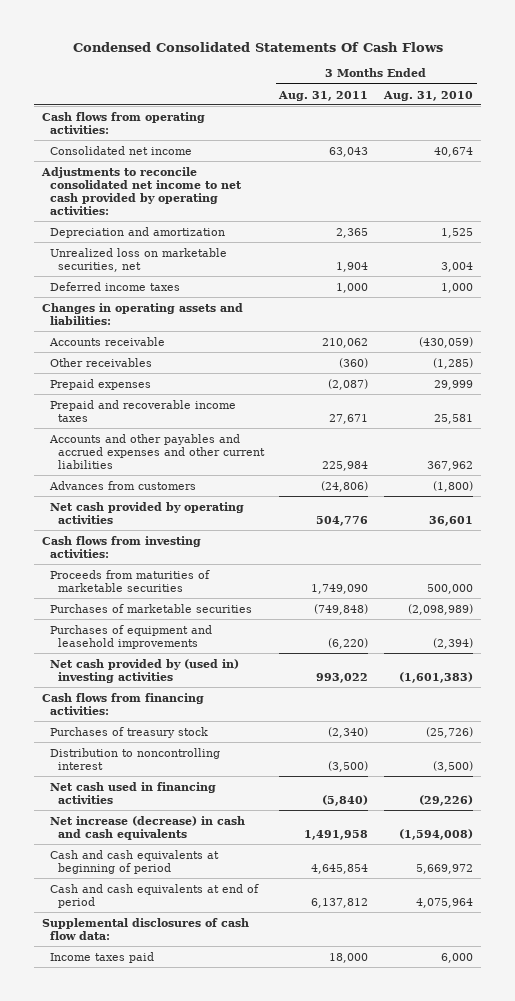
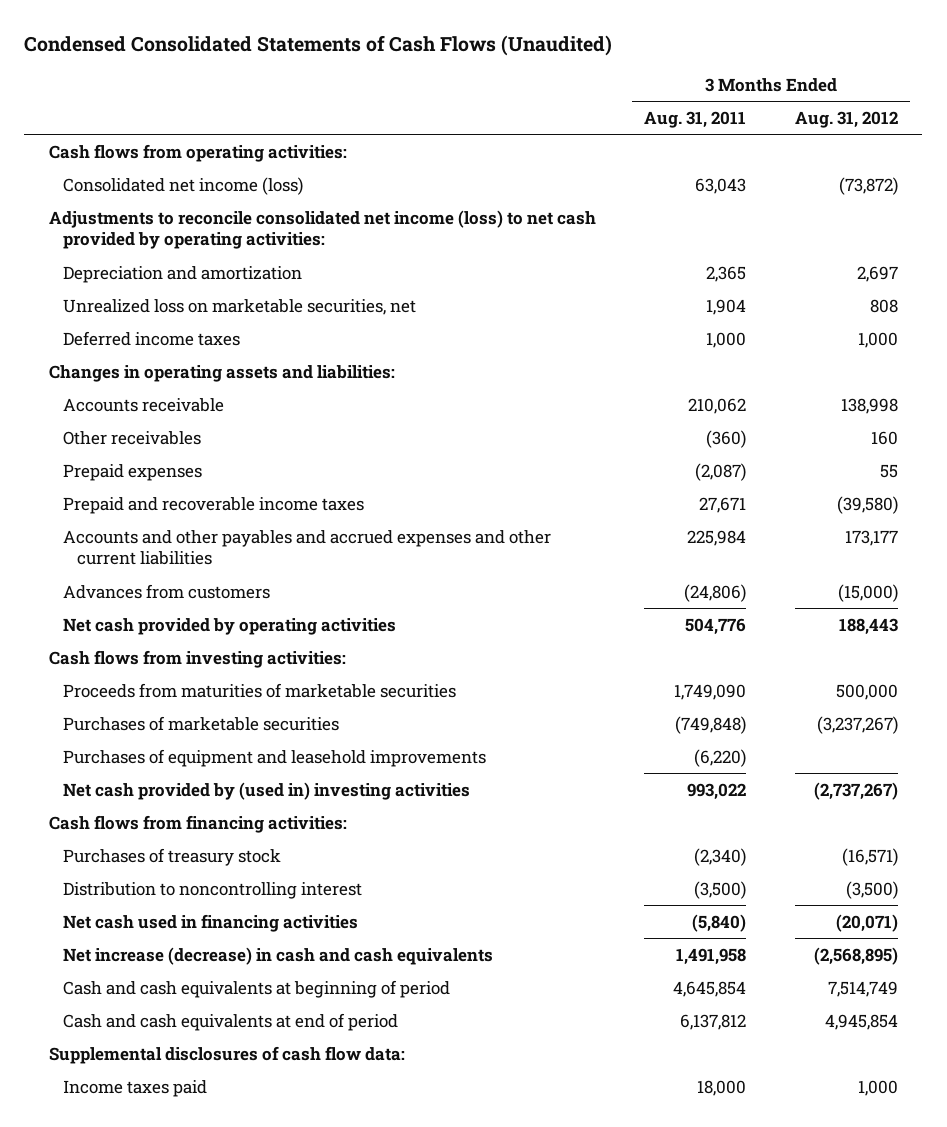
- Condensed Consolidated Statements Of Cash Flows
+ Condensed Consolidated Statements of Cash Flows (Unaudited)
- | 3 Months Ended Aug. 31, 2011 | 3 Months Ended Aug. 31, 2010
+ | 3 Months Ended Aug. 31, 2011 | 3 Months Ended Aug. 31, 2012
- Consolidated net income | 63,043 | 40,674
- Adjustments to reconcile consolidated net income to net cash provided by operating activities:
+ Consolidated net income (loss) | 63,043 | (73,872)
+ Adjustments to reconcile consolidated net income (loss) to net cash provided by operating activities:

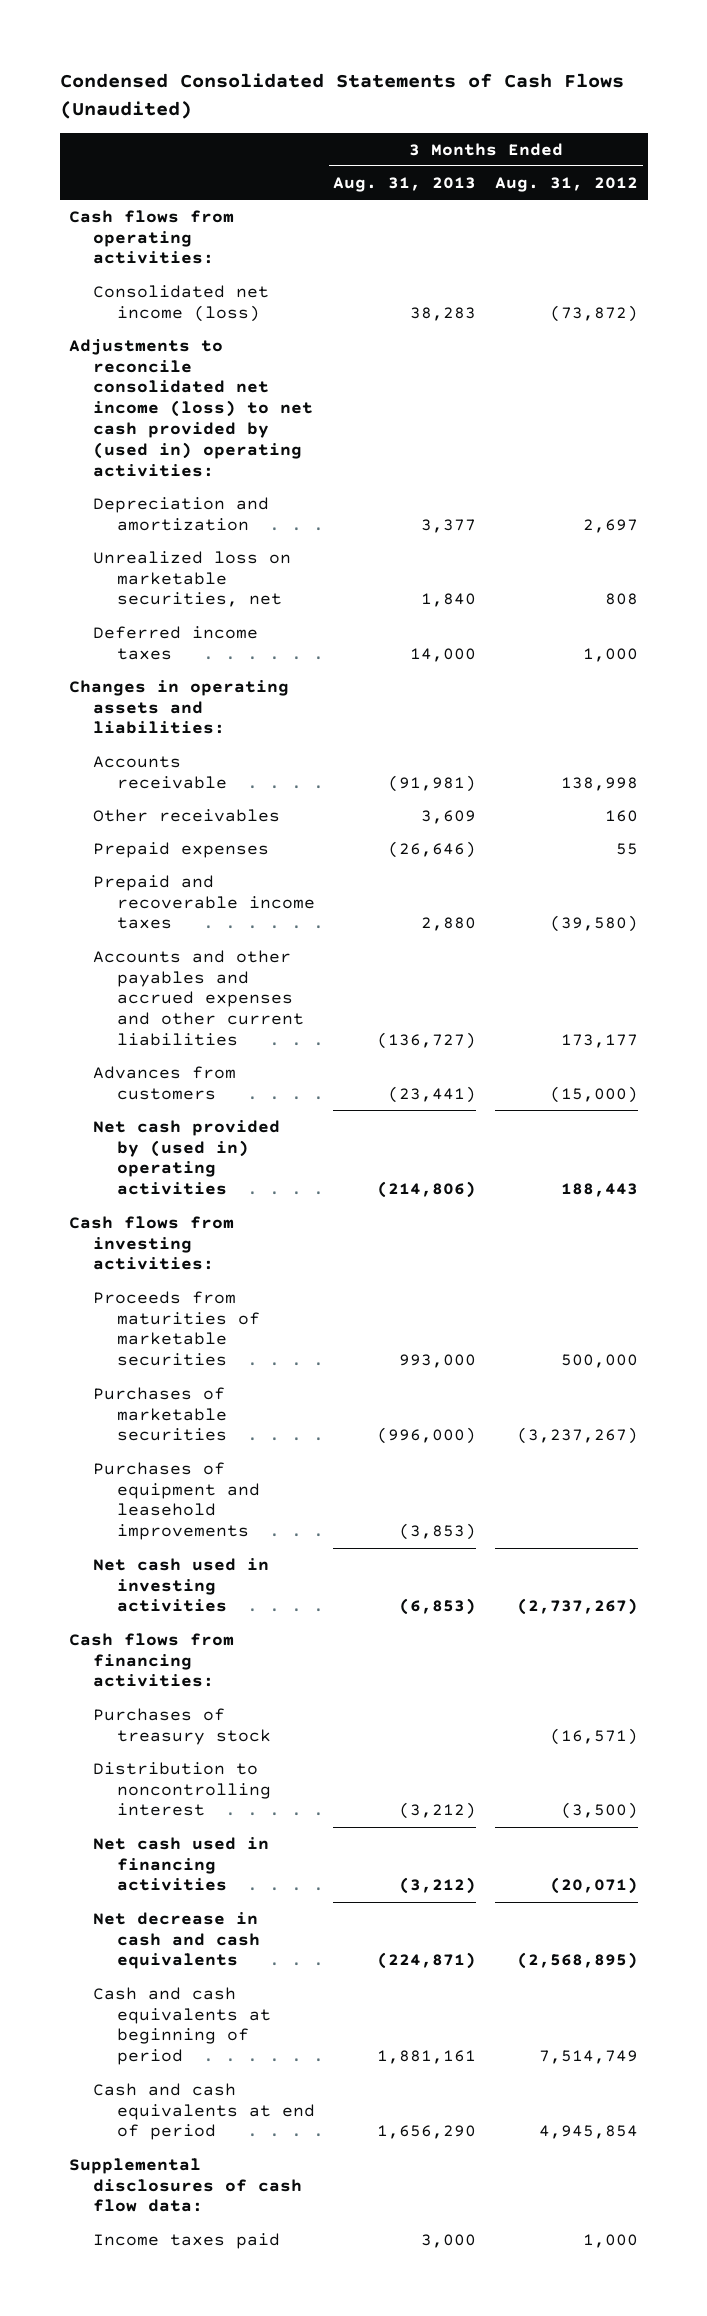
- | 3 Months Ended Aug. 31, 2011 | 3 Months Ended Aug. 31, 2012
+ | 3 Months Ended Aug. 31, 2013 | 3 Months Ended Aug. 31, 2012
- Adjustments to reconcile consolidated net income (loss) to net cash provided by operating activities:
+ Adjustments to reconcile consolidated net income (loss) to net cash provided by (used in) operating activities:
- Net cash provided by operating activities | 504,776 | 188,443
+ Net cash provided by (used in) operating activities | (214,806) | 188,443
- Net cash provided by (used in) investing activities | 993,022 | (2,737,267)
+ Net cash used in investing activities | (6,853) | (2,737,267)
- Net increase (decrease) in cash and cash equivalents | 1,491,958 | (2,568,895)
+ Net decrease in cash and cash equivalents | (224,871) | (2,568,895)

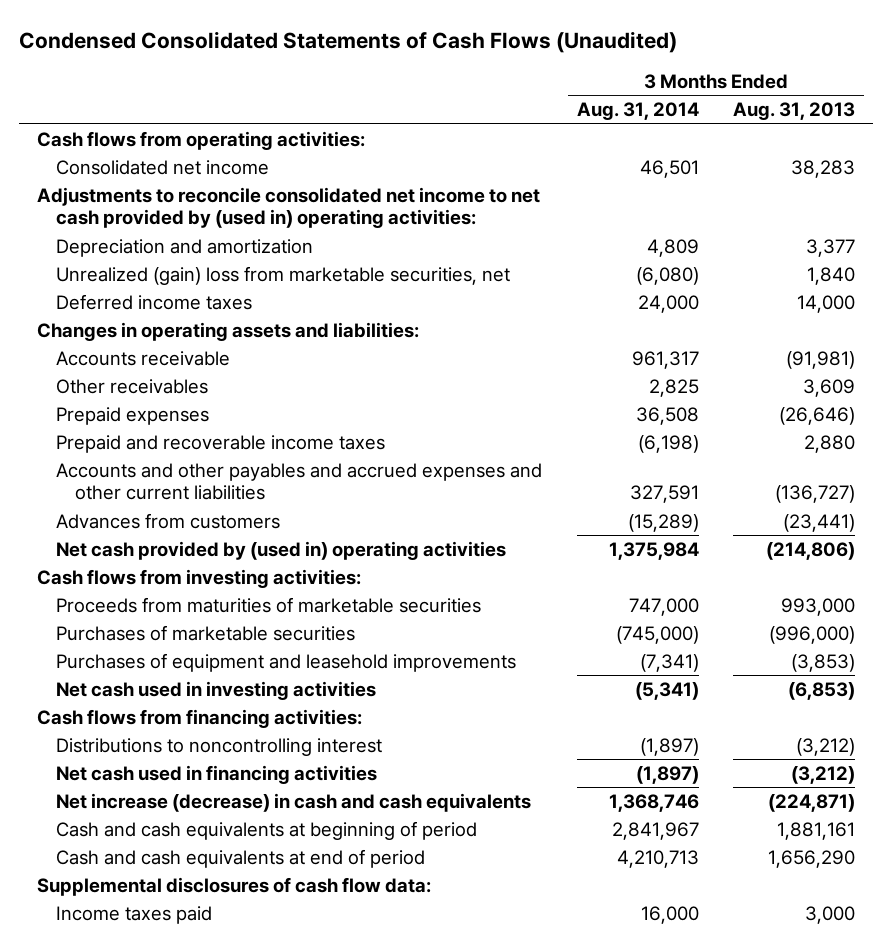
- | 3 Months Ended Aug. 31, 2013 | 3 Months Ended Aug. 31, 2012
+ | 3 Months Ended Aug. 31, 2014 | 3 Months Ended Aug. 31, 2013
- Consolidated net income (loss) | 38,283 | (73,872)
- Adjustments to reconcile consolidated net income (loss) to net cash provided by (used in) operating activities:
+ Consolidated net income | 46,501 | 38,283
+ Adjustments to reconcile consolidated net income to net cash provided by (used in) operating activities:
- Unrealized loss on marketable securities, net | 1,840 | 808
+ Unrealized (gain) loss from marketable securities, net | (6,080) | 1,840
- Purchases of treasury stock | | (16,571)
- Distribution to noncontrolling interest | (3,212) | (3,500)
+ Distributions to noncontrolling interest | (1,897) | (3,212)
- Net decrease in cash and cash equivalents | (224,871) | (2,568,895)
+ Net increase (decrease) in cash and cash equivalents | 1,368,746 | (224,871)

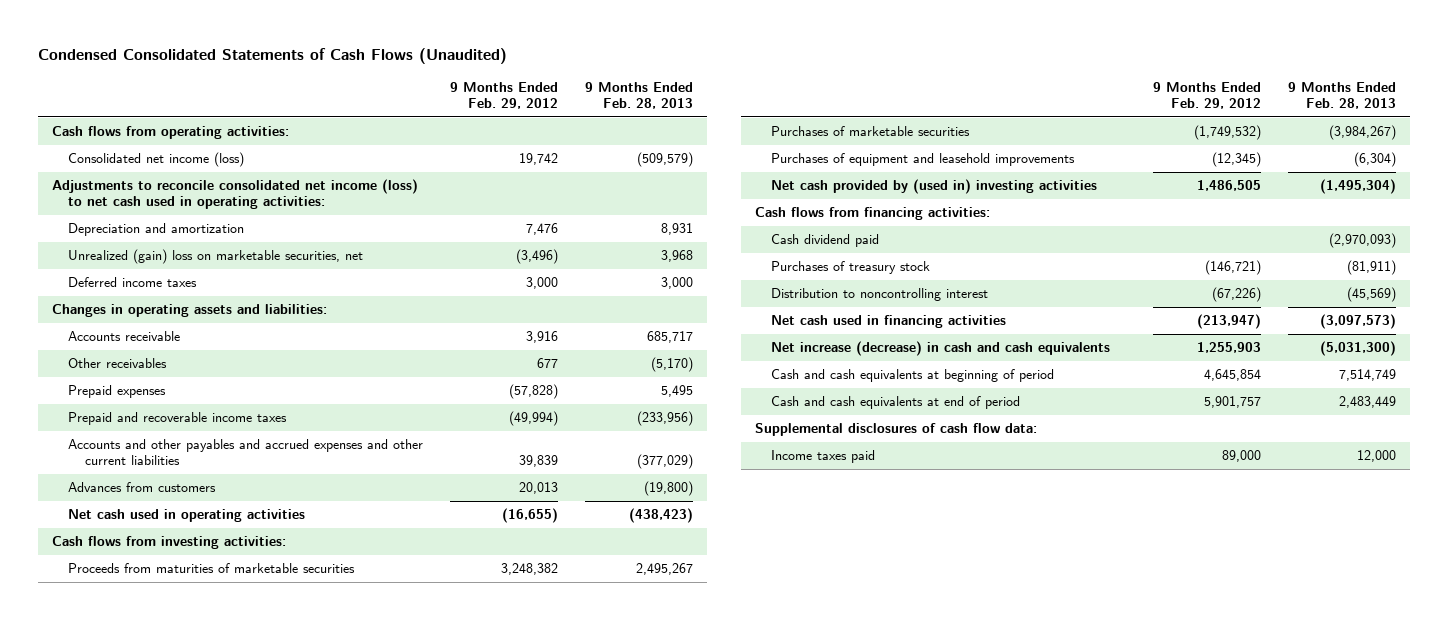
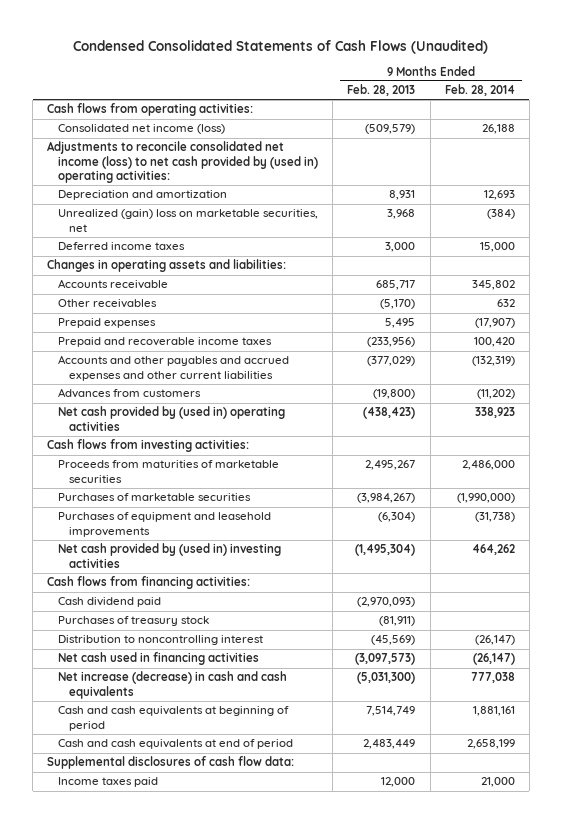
- | 9 Months Ended Feb. 29, 2012 | 9 Months Ended Feb. 28, 2013
+ | 9 Months Ended Feb. 28, 2013 | 9 Months Ended Feb. 28, 2014
- Adjustments to reconcile consolidated net income (loss) to net cash used in operating activities:
+ Adjustments to reconcile consolidated net income (loss) to net cash provided by (used in) operating activities:
- Net cash used in operating activities | (16,655) | (438,423)
+ Net cash provided by (used in) operating activities | (438,423) | 338,923

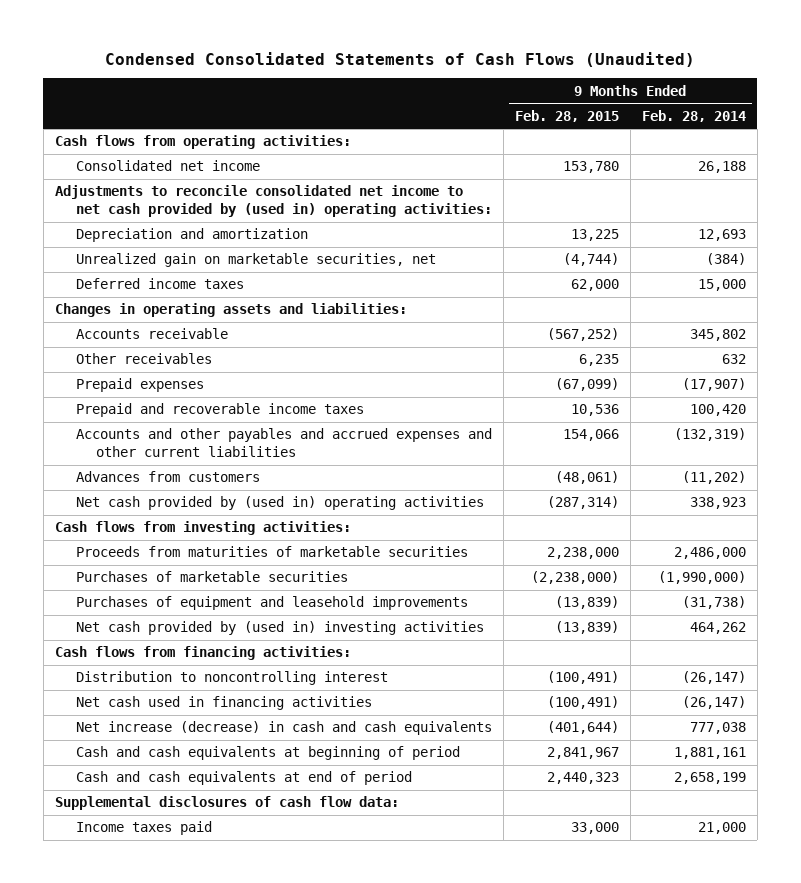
- | 9 Months Ended Feb. 28, 2013 | 9 Months Ended Feb. 28, 2014
+ | 9 Months Ended Feb. 28, 2015 | 9 Months Ended Feb. 28, 2014
- Consolidated net income (loss) | (509,579) | 26,188
- Adjustments to reconcile consolidated net income (loss) to net cash provided by (used in) operating activities:
+ Consolidated net income | 153,780 | 26,188
+ Adjustments to reconcile consolidated net income to net cash provided by (used in) operating activities:
- Unrealized (gain) loss on marketable securities, net | 3,968 | (384)
+ Unrealized gain on marketable securities, net | (4,744) | (384)
- Cash dividend paid | (2,970,093) |
- Purchases of treasury stock | (81,911) |

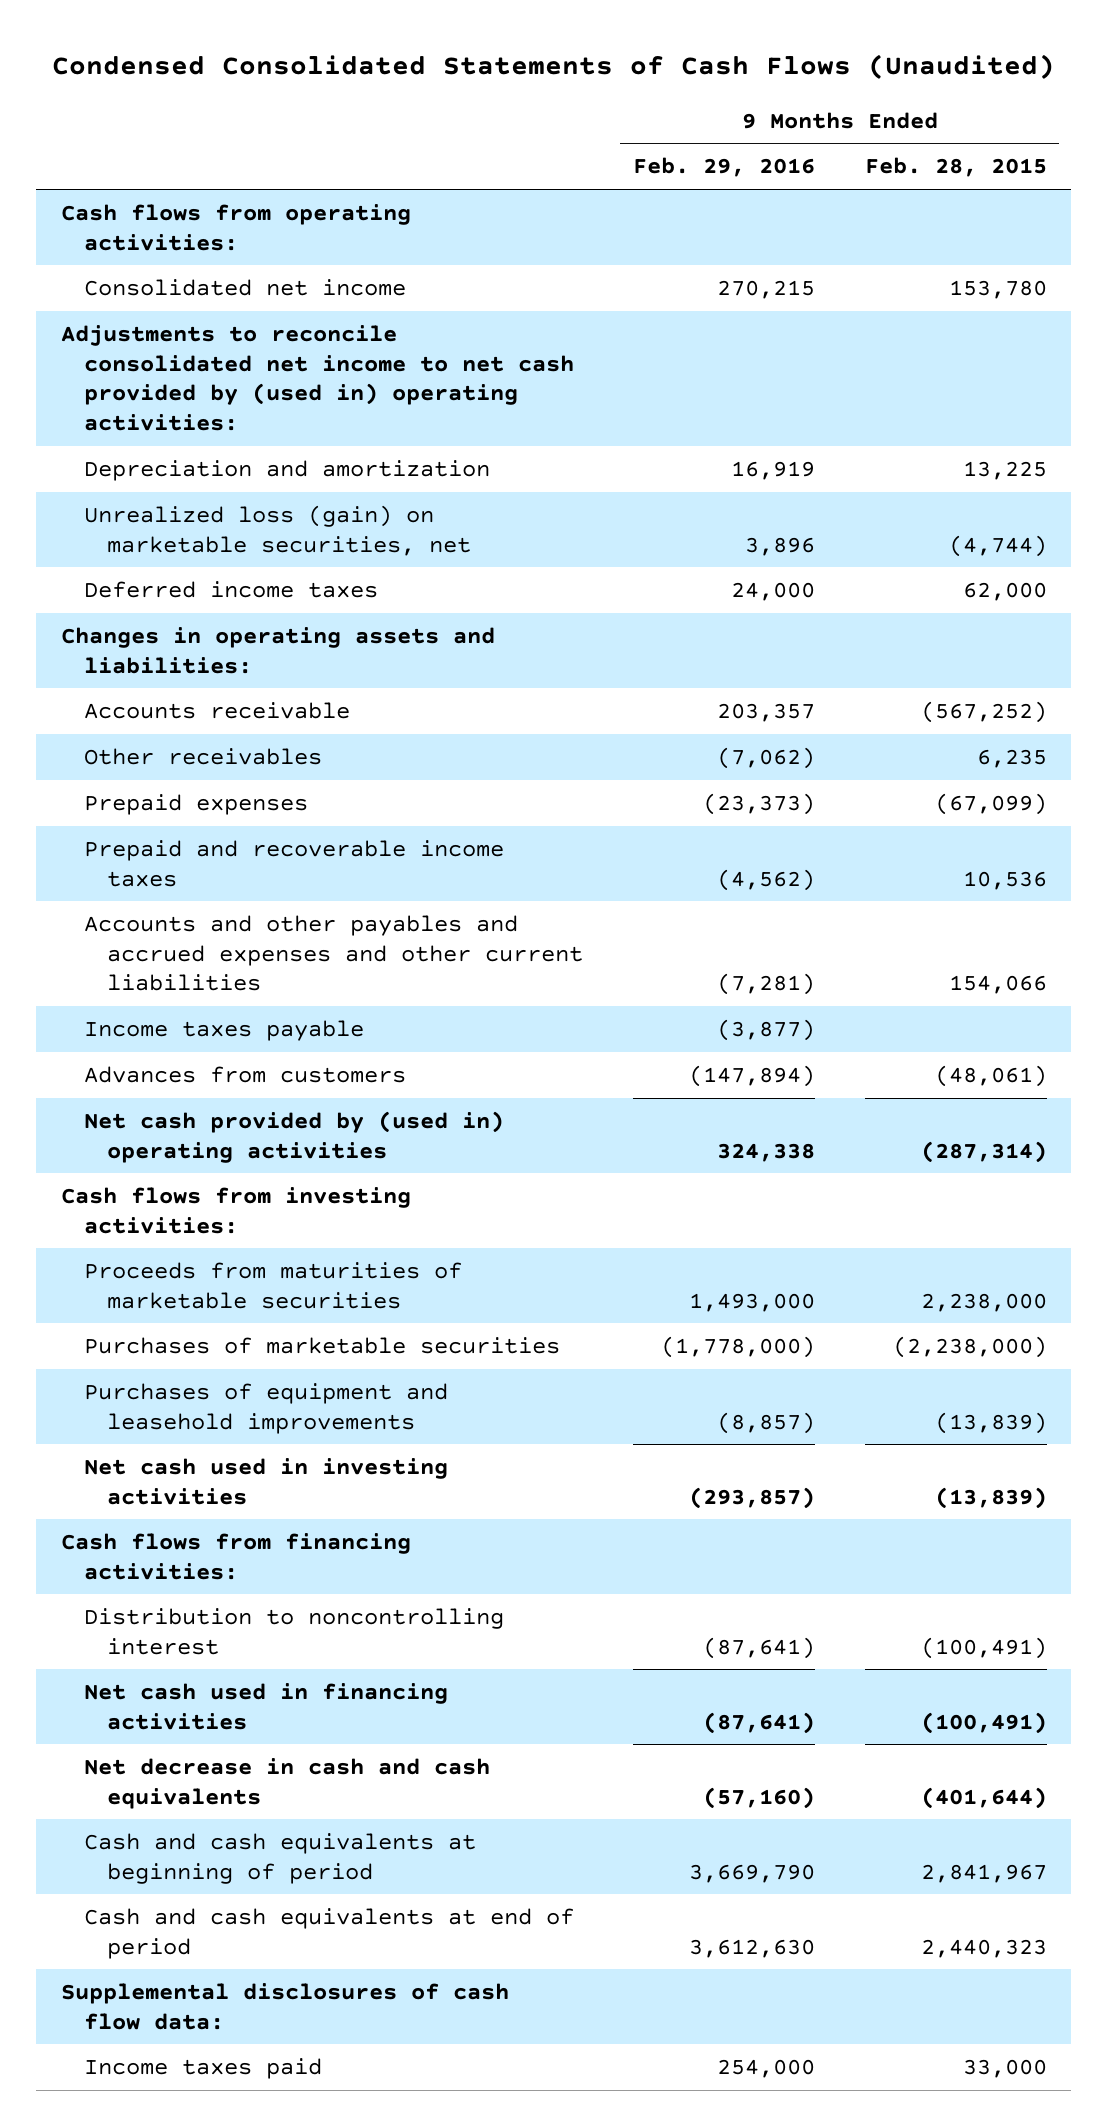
- | 9 Months Ended Feb. 28, 2015 | 9 Months Ended Feb. 28, 2014
+ | 9 Months Ended Feb. 29, 2016 | 9 Months Ended Feb. 28, 2015
- Unrealized gain on marketable securities, net | (4,744) | (384)
+ Unrealized loss (gain) on marketable securities, net | 3,896 | (4,744)
+ Income taxes payable | (3,877) |
- Net cash provided by (used in) investing activities | (13,839) | 464,262
+ Net cash used in investing activities | (293,857) | (13,839)
- Net increase (decrease) in cash and cash equivalents | (401,644) | 777,038
+ Net decrease in cash and cash equivalents | (57,160) | (401,644)

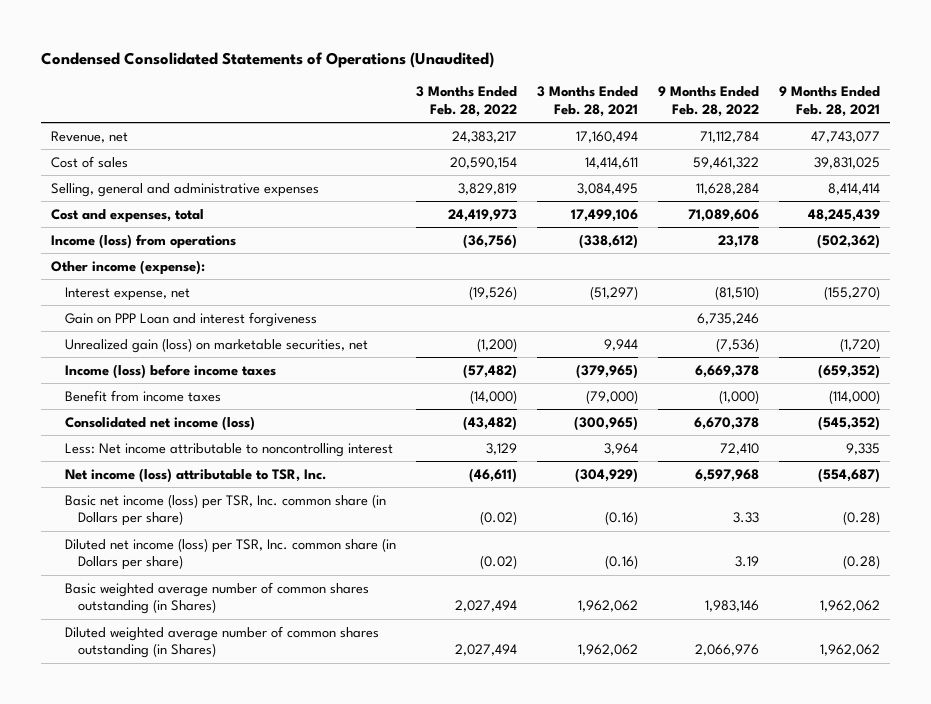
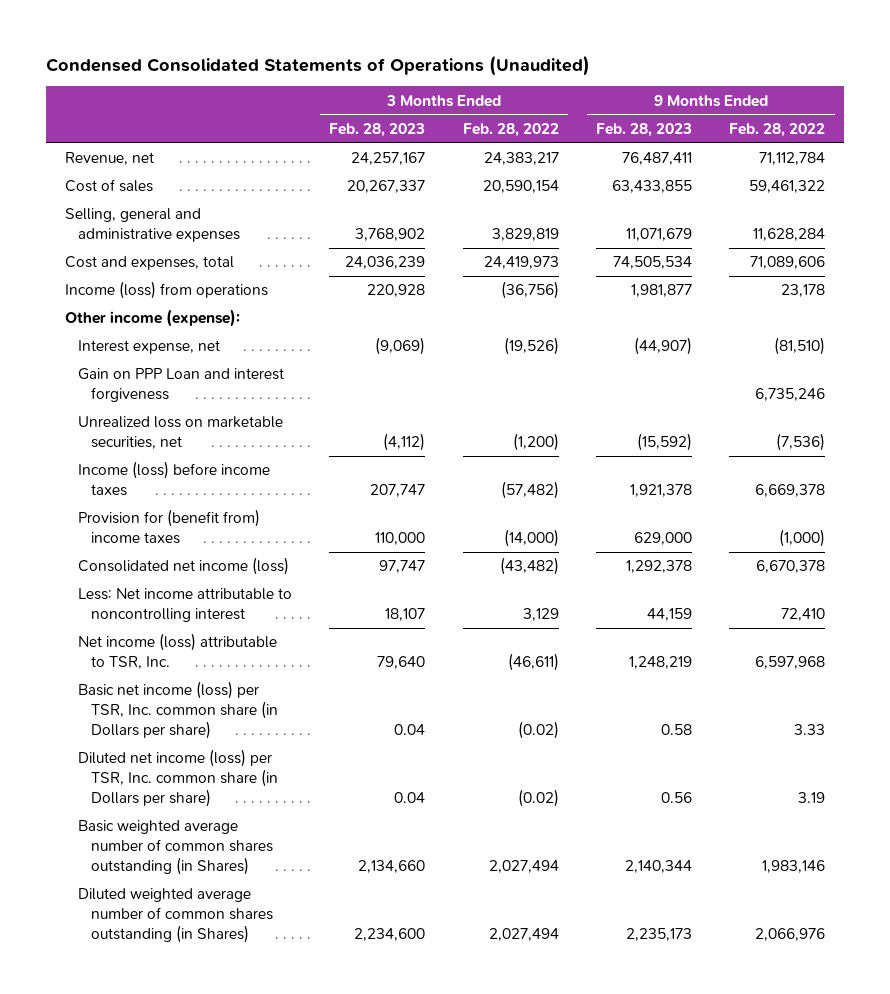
- | 3 Months Ended Feb. 28, 2022 | 3 Months Ended Feb. 28, 2021 | 9 Months Ended Feb. 28, 2022 | 9 Months Ended Feb. 28, 2021
+ | 3 Months Ended Feb. 28, 2023 | 3 Months Ended Feb. 28, 2022 | 9 Months Ended Feb. 28, 2023 | 9 Months Ended Feb. 28, 2022
- Unrealized gain (loss) on marketable securities, net | (1,200) | 9,944 | (7,536) | (1,720)
+ Unrealized loss on marketable securities, net | (4,112) | (1,200) | (15,592) | (7,536)
- Benefit from income taxes | (14,000) | (79,000) | (1,000) | (114,000)
+ Provision for (benefit from) income taxes | 110,000 | (14,000) | 629,000 | (1,000)

